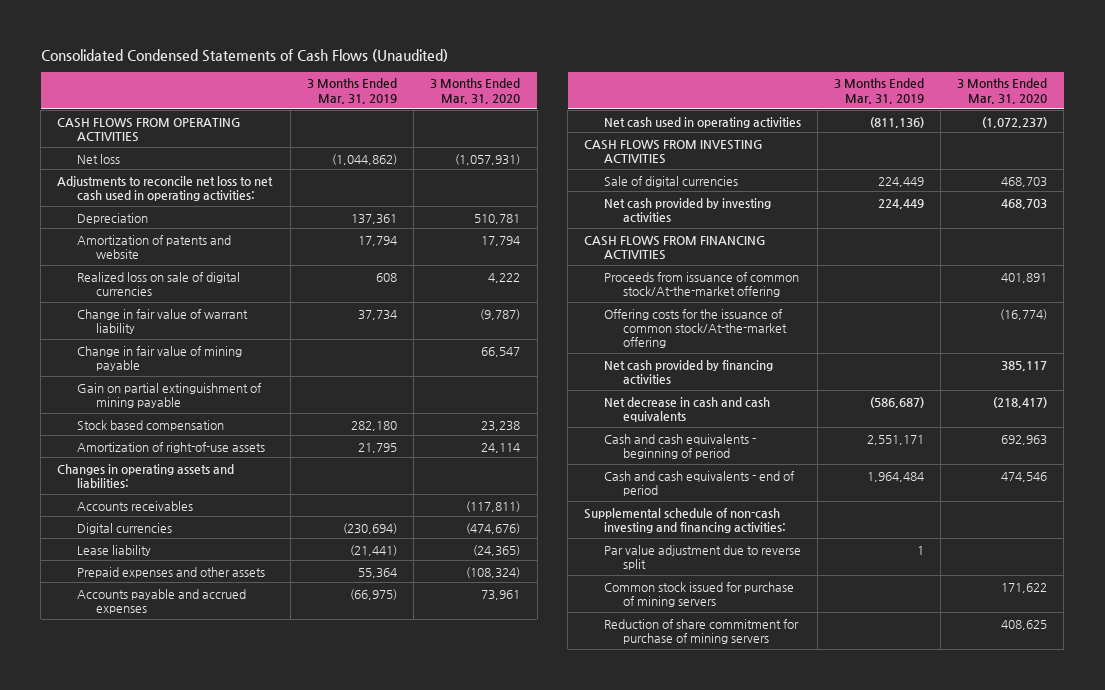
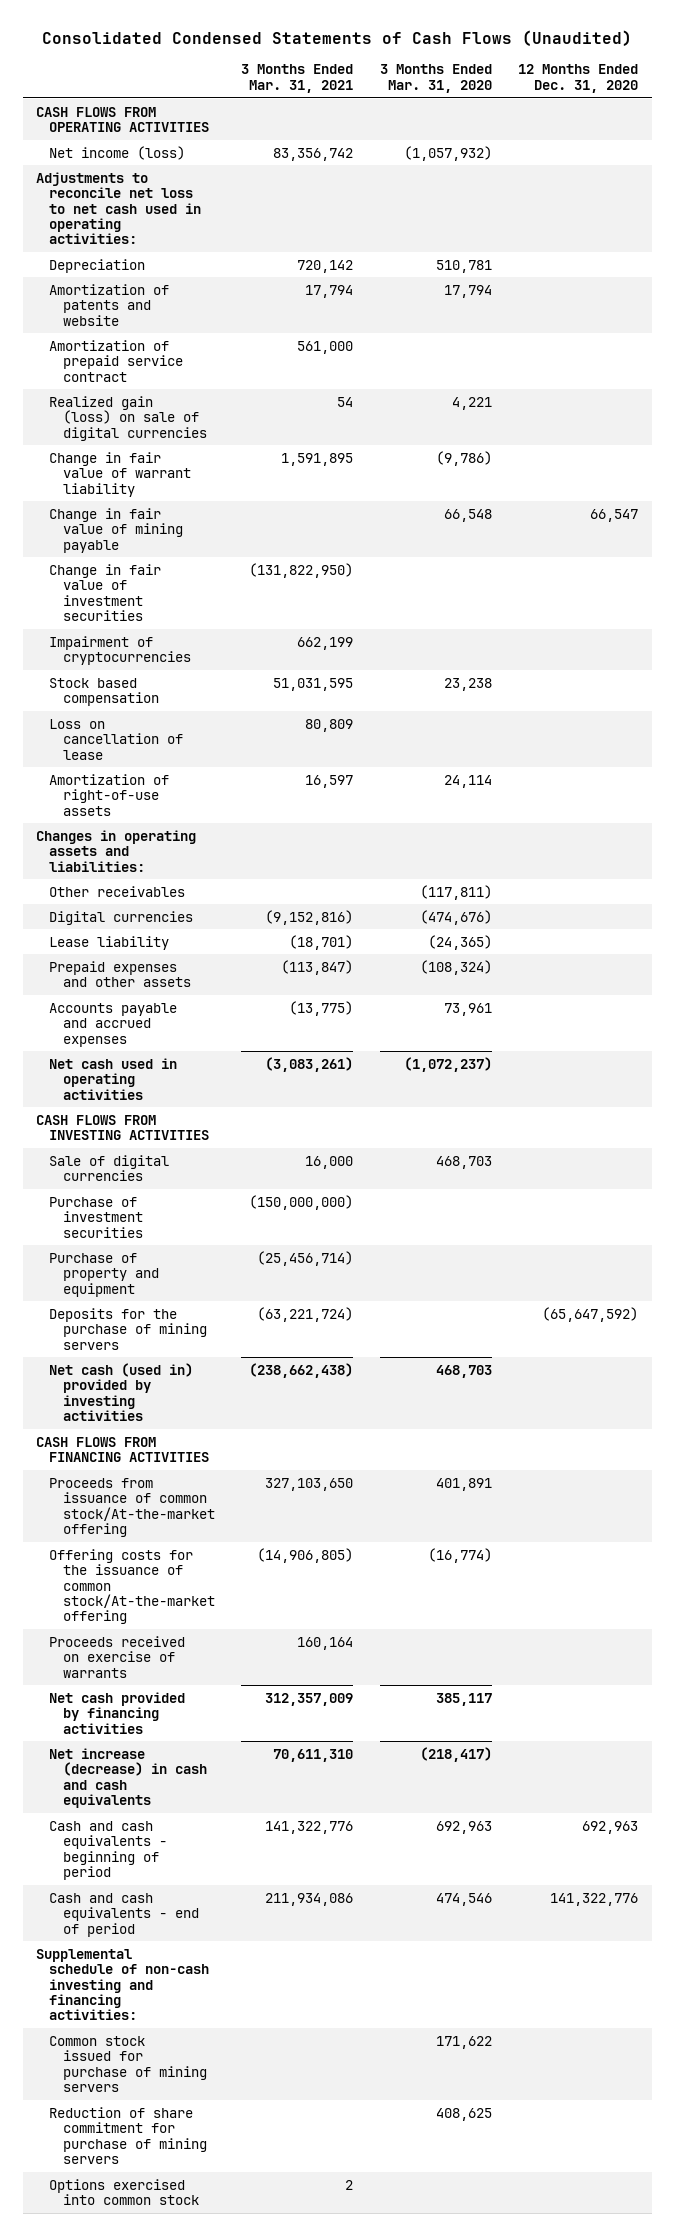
- | 3 Months Ended Mar. 31, 2019 | 3 Months Ended Mar. 31, 2020
+ | 3 Months Ended Mar. 31, 2021 | 3 Months Ended Mar. 31, 2020 | 12 Months Ended Dec. 31, 2020
- Net loss | (1,044,862) | (1,057,931)
+ Net income (loss) | 83,356,742 | (1,057,932) |
- Realized loss on sale of digital currencies | 608 | 4,222
- Change in fair value of warrant liability | 37,734 | (9,787)
- Change in fair value of mining payable | | 66,547
- Gain on partial extinguishment of mining payable
+ Amortization of prepaid service contract | 561,000 | |
+ Realized gain (loss) on sale of digital currencies | 54 | 4,221 |
+ Change in fair value of warrant liability | 1,591,895 | (9,786) |
+ Change in fair value of mining payable | | 66,548 | 66,547
+ Change in fair value of investment securities | (131,822,950) | |
+ Impairment of cryptocurrencies | 662,199 | |
+ Loss on cancellation of lease | 80,809 | |
- Accounts receivables | | (117,811)
+ Other receivables | | (117,811) |
- Net cash provided by investing activities | 224,449 | 468,703
+ Purchase of investment securities | (150,000,000) | |
+ Purchase of property and equipment | (25,456,714) | |
+ Deposits for the purchase of mining servers | (63,221,724) | | (65,647,592)
+ Net cash (used in) provided by investing activities | (238,662,438) | 468,703 |
+ Proceeds received on exercise of warrants | 160,164 | |
- Net decrease in cash and cash equivalents | (586,687) | (218,417)
+ Net increase (decrease) in cash and cash equivalents | 70,611,310 | (218,417) |
- Par value adjustment due to reverse split | 1 |
+ Options exercised into common stock | 2 | |

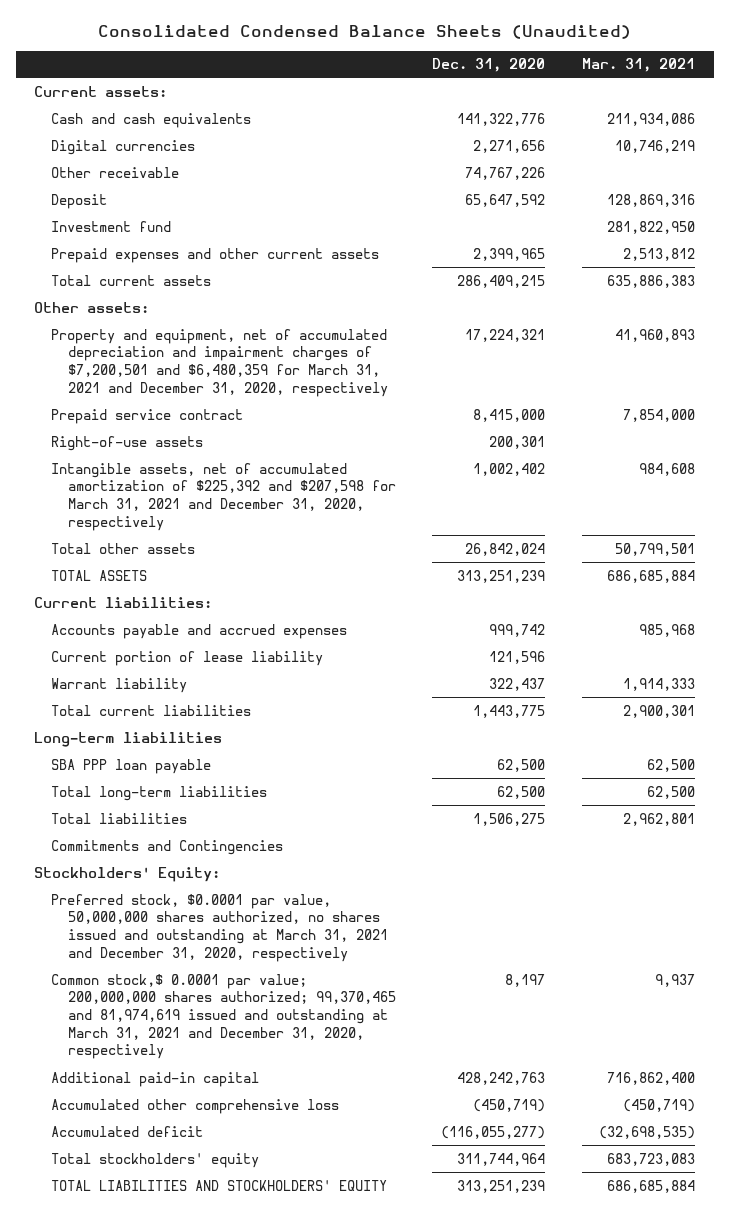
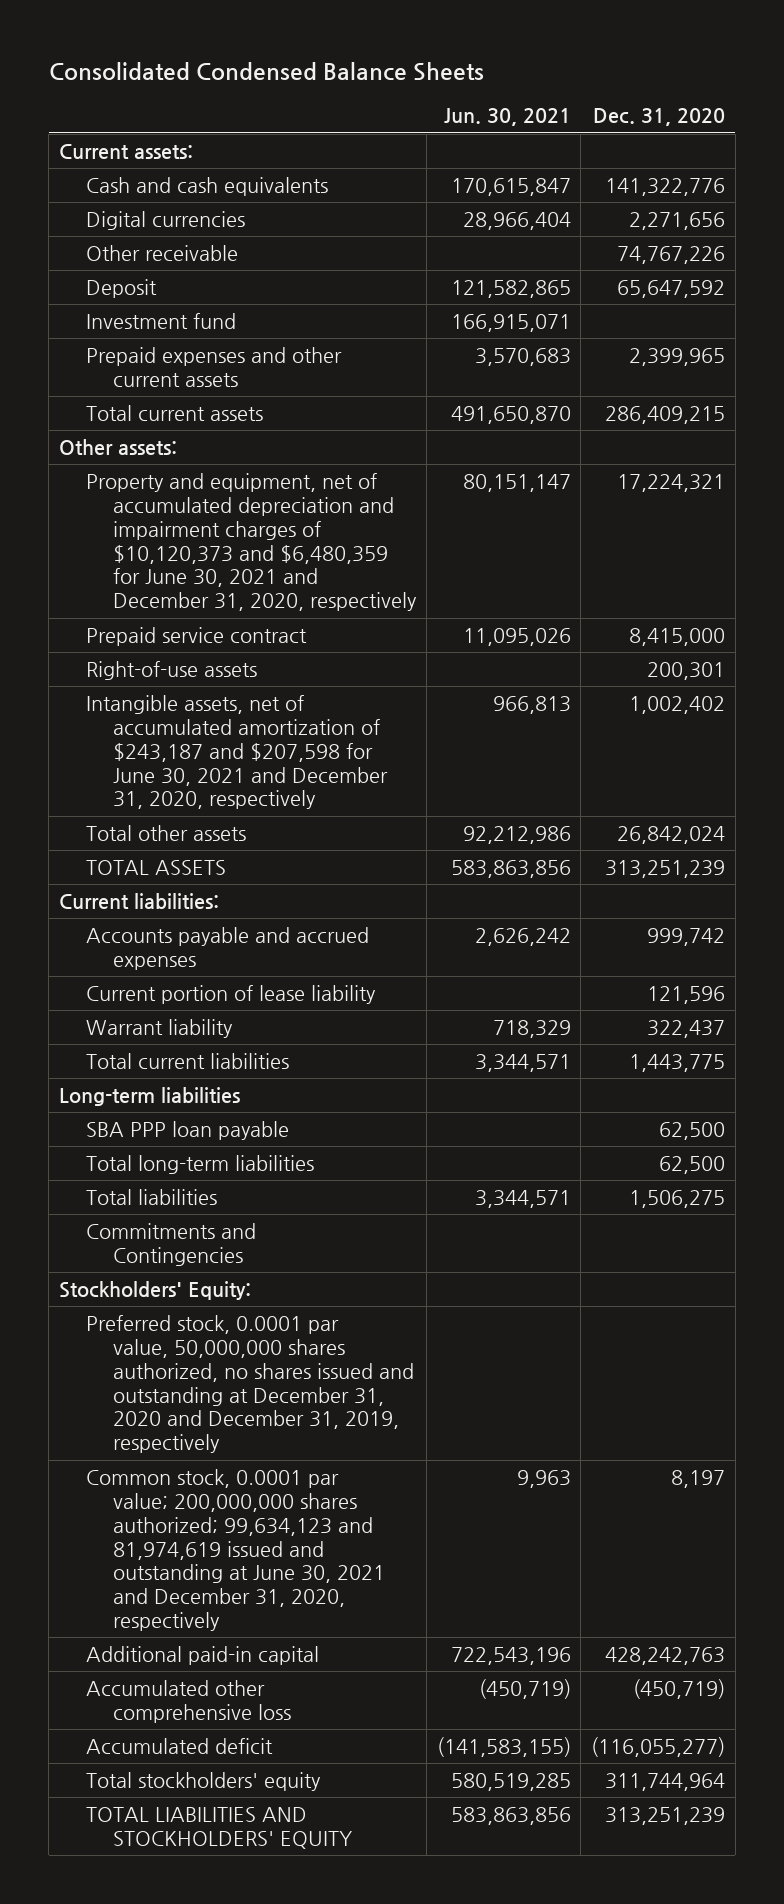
- Consolidated Condensed Balance Sheets (Unaudited)
+ Consolidated Condensed Balance Sheets
- | Dec. 31, 2020 | Mar. 31, 2021
+ | Jun. 30, 2021 | Dec. 31, 2020
- Property and equipment, net of accumulated depreciation and impairment charges of $7,200,501 and $6,480,359 for March 31, 2021 and December 31, 2020, respectively | 17,224,321 | 41,960,893
+ Property and equipment, net of accumulated depreciation and impairment charges of $10,120,373 and $6,480,359 for June 30, 2021 and December 31, 2020, respectively | 80,151,147 | 17,224,321
- Intangible assets, net of accumulated amortization of $225,392 and $207,598 for March 31, 2021 and December 31, 2020, respectively | 1,002,402 | 984,608
+ Intangible assets, net of accumulated amortization of $243,187 and $207,598 for June 30, 2021 and December 31, 2020, respectively | 966,813 | 1,002,402
- Preferred stock, $0.0001 par value, 50,000,000 shares authorized, no shares issued and outstanding at March 31, 2021 and December 31, 2020, respectively
- Common stock,$ 0.0001 par value; 200,000,000 shares authorized; 99,370,465 and 81,974,619 issued and outstanding at March 31, 2021 and December 31, 2020, respectively | 8,197 | 9,937
+ Preferred stock, 0.0001 par value, 50,000,000 shares authorized, no shares issued and outstanding at December 31, 2020 and December 31, 2019, respectively
+ Common stock, 0.0001 par value; 200,000,000 shares authorized; 99,634,123 and 81,974,619 issued and outstanding at June 30, 2021 and December 31, 2020, respectively | 9,963 | 8,197

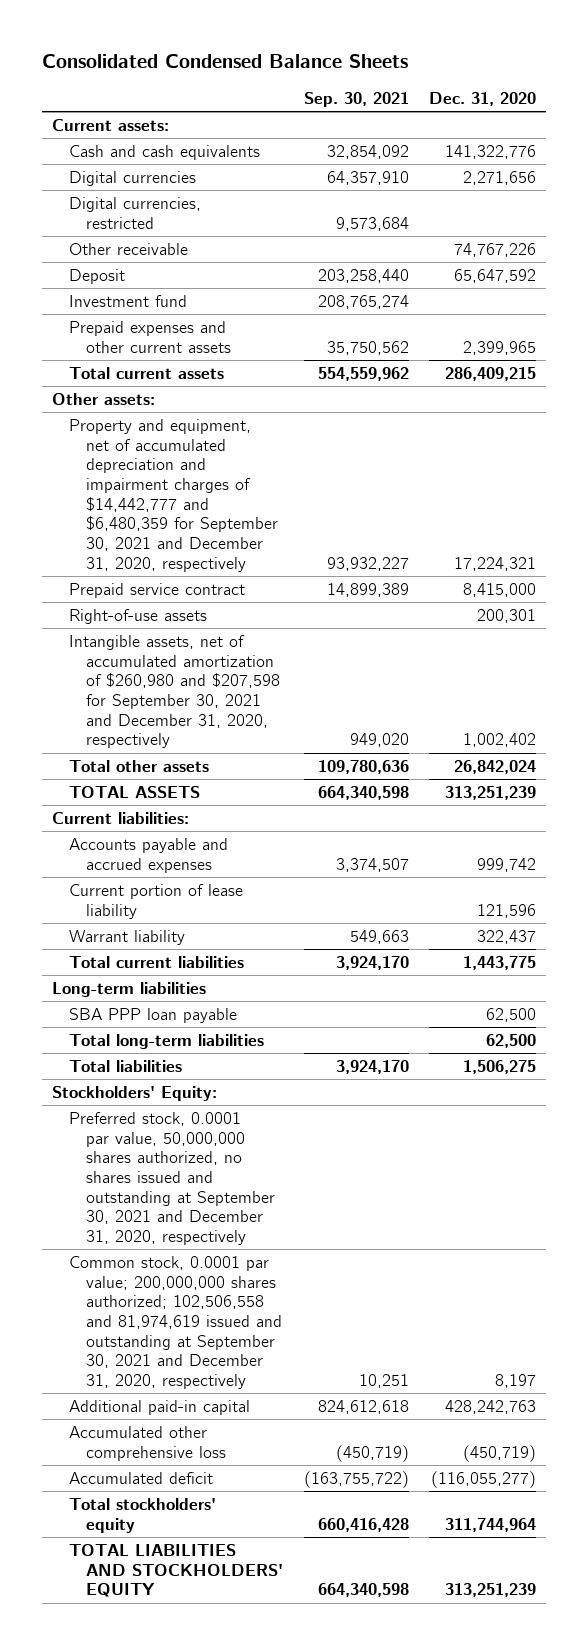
- | Jun. 30, 2021 | Dec. 31, 2020
+ | Sep. 30, 2021 | Dec. 31, 2020
+ Digital currencies, restricted | 9,573,684 |
- Property and equipment, net of accumulated depreciation and impairment charges of $10,120,373 and $6,480,359 for June 30, 2021 and December 31, 2020, respectively | 80,151,147 | 17,224,321
+ Property and equipment, net of accumulated depreciation and impairment charges of $14,442,777 and $6,480,359 for September 30, 2021 and December 31, 2020, respectively | 93,932,227 | 17,224,321
- Intangible assets, net of accumulated amortization of $243,187 and $207,598 for June 30, 2021 and December 31, 2020, respectively | 966,813 | 1,002,402
+ Intangible assets, net of accumulated amortization of $260,980 and $207,598 for September 30, 2021 and December 31, 2020, respectively | 949,020 | 1,002,402
- Commitments and Contingencies
- Preferred stock, 0.0001 par value, 50,000,000 shares authorized, no shares issued and outstanding at December 31, 2020 and December 31, 2019, respectively
- Common stock, 0.0001 par value; 200,000,000 shares authorized; 99,634,123 and 81,974,619 issued and outstanding at June 30, 2021 and December 31, 2020, respectively | 9,963 | 8,197
+ Preferred stock, 0.0001 par value, 50,000,000 shares authorized, no shares issued and outstanding at September 30, 2021 and December 31, 2020, respectively
+ Common stock, 0.0001 par value; 200,000,000 shares authorized; 102,506,558 and 81,974,619 issued and outstanding at September 30, 2021 and December 31, 2020, respectively | 10,251 | 8,197

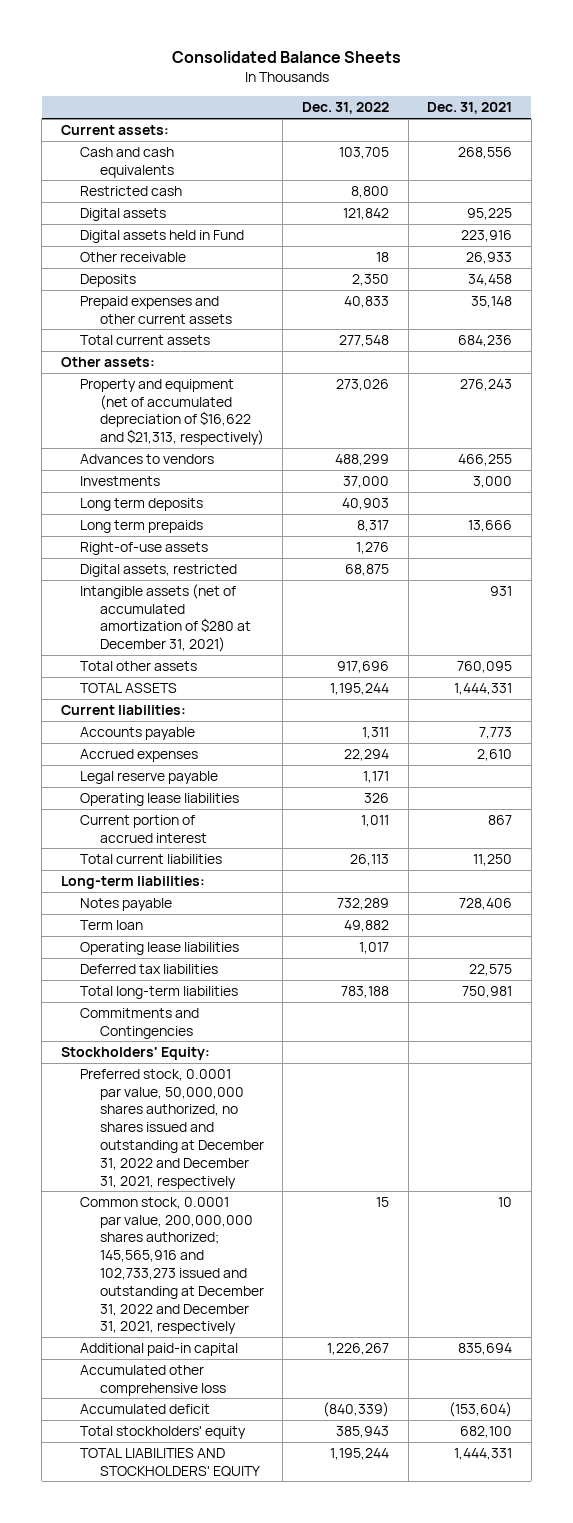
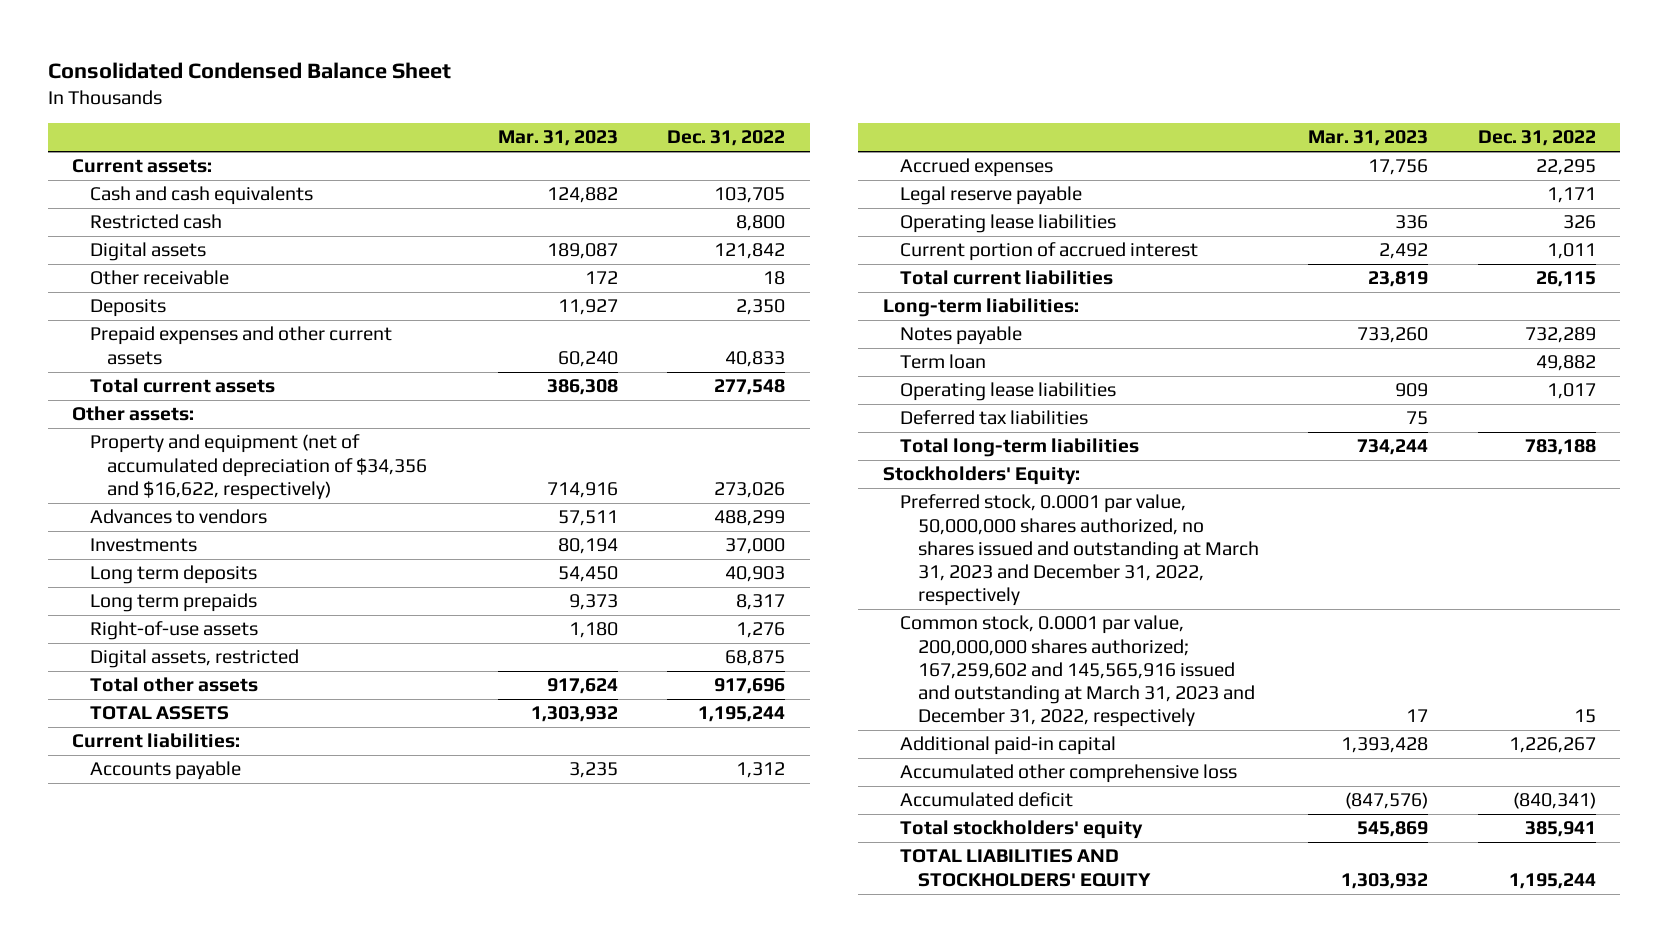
- Consolidated Balance Sheets
+ Consolidated Condensed Balance Sheet
- | Dec. 31, 2022 | Dec. 31, 2021
+ | Mar. 31, 2023 | Dec. 31, 2022
- Digital assets held in Fund | | 223,916
- Property and equipment (net of accumulated depreciation of $16,622 and $21,313, respectively) | 273,026 | 276,243
+ Property and equipment (net of accumulated depreciation of $34,356 and $16,622, respectively) | 714,916 | 273,026
- Intangible assets (net of accumulated amortization of $280 at December 31, 2021) | | 931
- Accounts payable | 1,311 | 7,773
- Accrued expenses | 22,294 | 2,610
+ Accounts payable | 3,235 | 1,312
+ Accrued expenses | 17,756 | 22,295
- Total current liabilities | 26,113 | 11,250
+ Total current liabilities | 23,819 | 26,115
- Commitments and Contingencies
- Preferred stock, 0.0001 par value, 50,000,000 shares authorized, no shares issued and outstanding at December 31, 2022 and December 31, 2021, respectively
- Common stock, 0.0001 par value, 200,000,000 shares authorized; 145,565,916 and 102,733,273 issued and outstanding at December 31, 2022 and December 31, 2021, respectively | 15 | 10
+ Preferred stock, 0.0001 par value, 50,000,000 shares authorized, no shares issued and outstanding at March 31, 2023 and December 31, 2022, respectively
+ Common stock, 0.0001 par value, 200,000,000 shares authorized; 167,259,602 and 145,565,916 issued and outstanding at March 31, 2023 and December 31, 2022, respectively | 17 | 15
- Accumulated deficit | (840,339) | (153,604)
- Total stockholders' equity | 385,943 | 682,100
+ Accumulated deficit | (847,576) | (840,341)
+ Total stockholders' equity | 545,869 | 385,941

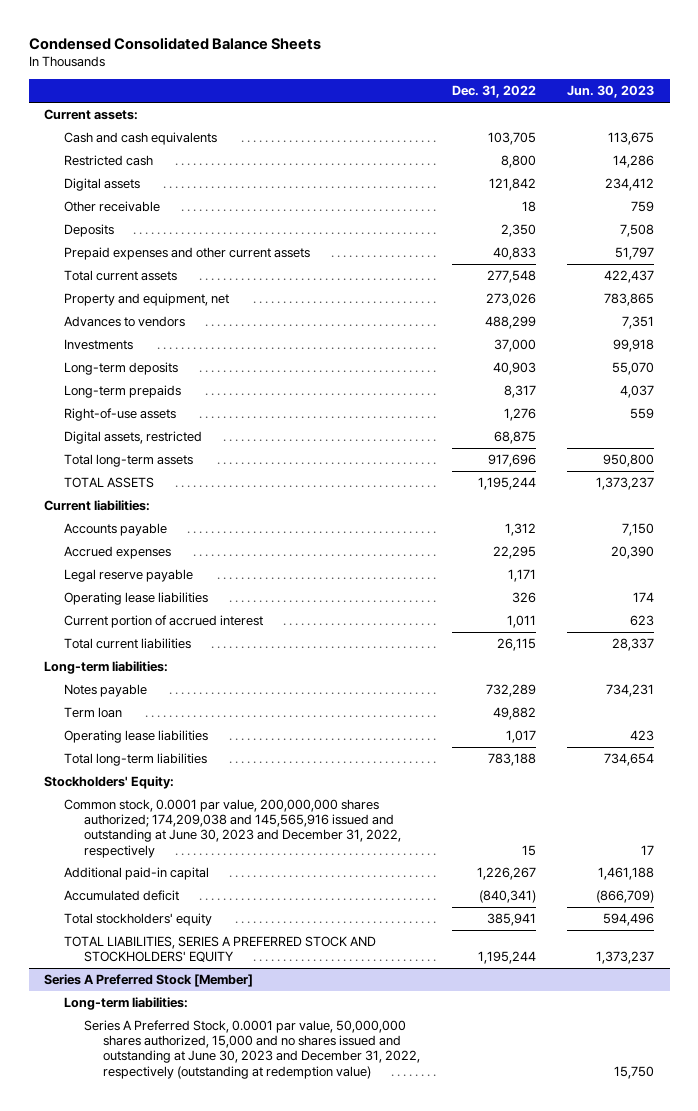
- Consolidated Condensed Balance Sheet
+ Condensed Consolidated Balance Sheets
- | Mar. 31, 2023 | Dec. 31, 2022
+ | Dec. 31, 2022 | Jun. 30, 2023
- Other assets:
- Property and equipment (net of accumulated depreciation of $34,356 and $16,622, respectively) | 714,916 | 273,026
+ Property and equipment, net | 273,026 | 783,865
- Long term deposits | 54,450 | 40,903
- Long term prepaids | 9,373 | 8,317
+ Long-term deposits | 40,903 | 55,070
+ Long-term prepaids | 8,317 | 4,037
- Total other assets | 917,624 | 917,696
+ Total long-term assets | 917,696 | 950,800
- Deferred tax liabilities | 75 |
- Preferred stock, 0.0001 par value, 50,000,000 shares authorized, no shares issued and outstanding at March 31, 2023 and December 31, 2022, respectively
- Common stock, 0.0001 par value, 200,000,000 shares authorized; 167,259,602 and 145,565,916 issued and outstanding at March 31, 2023 and December 31, 2022, respectively | 17 | 15
+ Common stock, 0.0001 par value, 200,000,000 shares authorized; 174,209,038 and 145,565,916 issued and outstanding at June 30, 2023 and December 31, 2022, respectively | 15 | 17
- Accumulated other comprehensive loss
- TOTAL LIABILITIES AND STOCKHOLDERS' EQUITY | 1,303,932 | 1,195,244
+ TOTAL LIABILITIES, SERIES A PREFERRED STOCK AND STOCKHOLDERS' EQUITY | 1,195,244 | 1,373,237
+ Series A Preferred Stock [Member]
+ Long-term liabilities:
+ Series A Preferred Stock, 0.0001 par value, 50,000,000 shares authorized, 15,000 and no shares issued and outstanding at June 30, 2023 and December 31, 2022, respectively (outstanding at redemption value) | | 15,750

